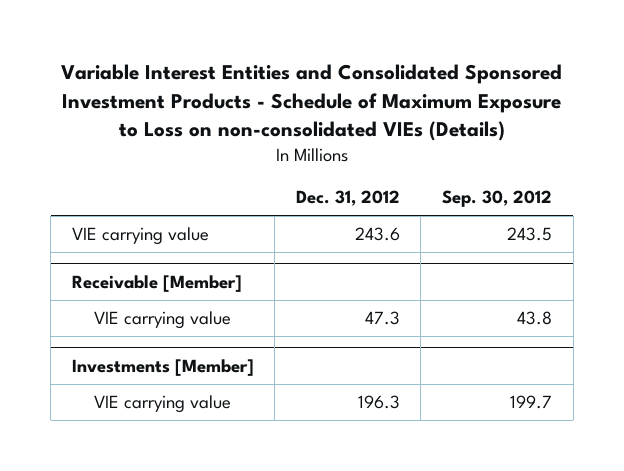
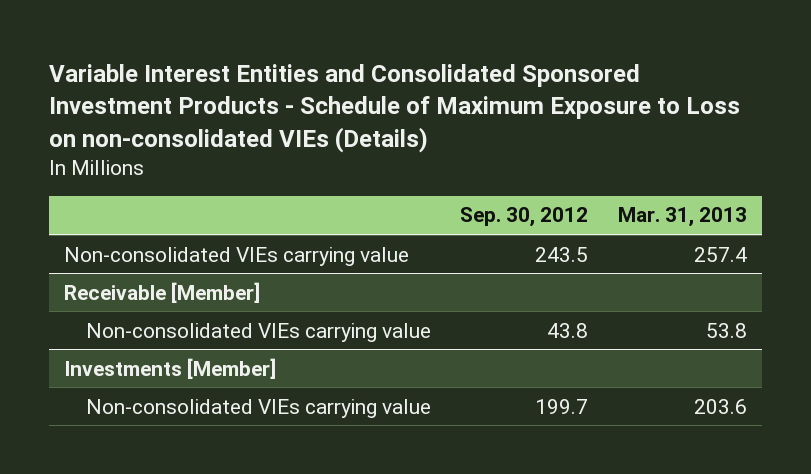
- | Dec. 31, 2012 | Sep. 30, 2012
+ | Sep. 30, 2012 | Mar. 31, 2013
- VIE carrying value | 243.6 | 243.5
+ Non-consolidated VIEs carrying value | 243.5 | 257.4
@ Receivable [Member]
- VIE carrying value | 47.3 | 43.8
+ Non-consolidated VIEs carrying value | 43.8 | 53.8
@ Investments [Member]
- VIE carrying value | 196.3 | 199.7
+ Non-consolidated VIEs carrying value | 199.7 | 203.6

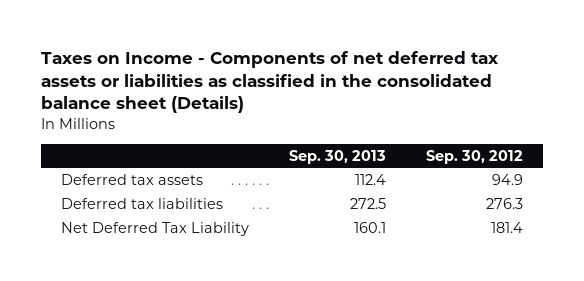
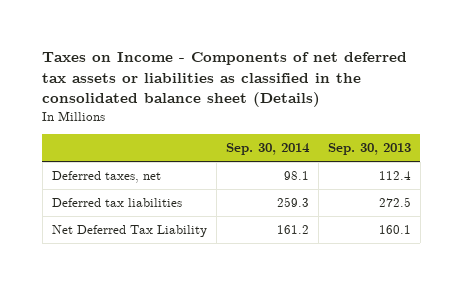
- | Sep. 30, 2013 | Sep. 30, 2012
+ | Sep. 30, 2014 | Sep. 30, 2013
- Deferred tax assets | 112.4 | 94.9
+ Deferred taxes, net | 98.1 | 112.4

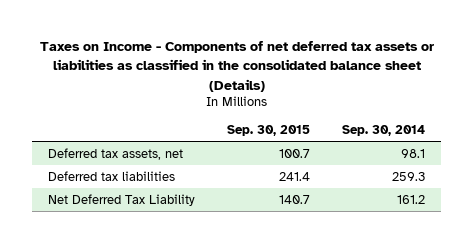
- | Sep. 30, 2014 | Sep. 30, 2013
+ | Sep. 30, 2015 | Sep. 30, 2014
- Deferred taxes, net | 98.1 | 112.4
+ Deferred tax assets, net | 100.7 | 98.1

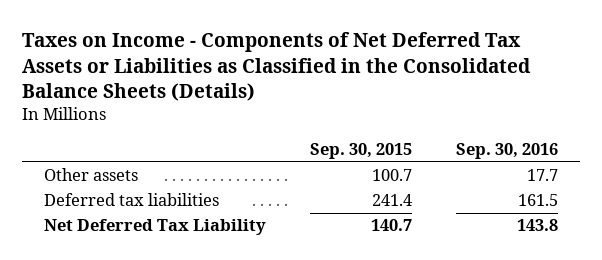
- Taxes on Income - Components of net deferred tax assets or liabilities as classified in the consolidated balance sheet (Details)
+ Taxes on Income - Components of Net Deferred Tax Assets or Liabilities as Classified in the Consolidated Balance Sheets (Details)
- | Sep. 30, 2015 | Sep. 30, 2014
+ | Sep. 30, 2015 | Sep. 30, 2016
- Deferred tax assets, net | 100.7 | 98.1
+ Other assets | 100.7 | 17.7

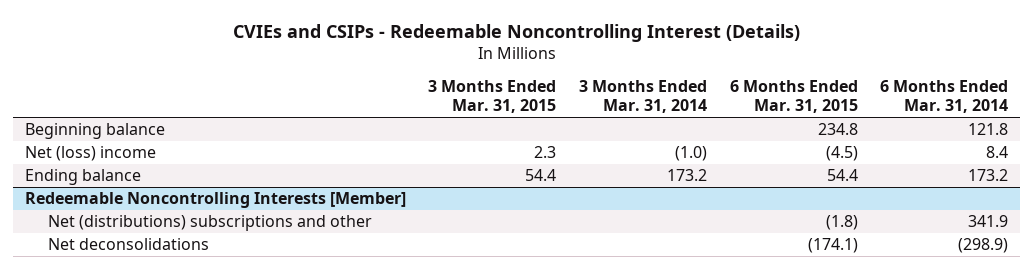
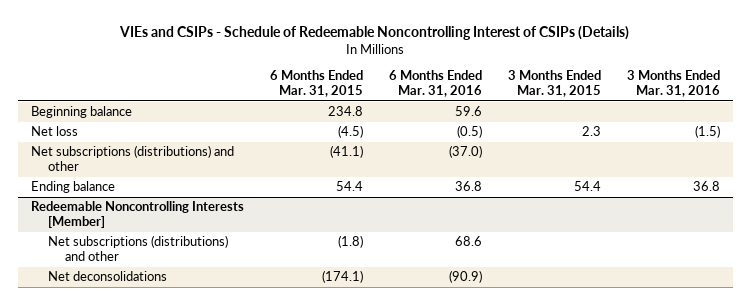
- CVIEs and CSIPs - Redeemable Noncontrolling Interest (Details)
+ VIEs and CSIPs - Schedule of Redeemable Noncontrolling Interest of CSIPs (Details)
- | 3 Months Ended Mar. 31, 2015 | 3 Months Ended Mar. 31, 2014 | 6 Months Ended Mar. 31, 2015 | 6 Months Ended Mar. 31, 2014
+ | 6 Months Ended Mar. 31, 2015 | 6 Months Ended Mar. 31, 2016 | 3 Months Ended Mar. 31, 2015 | 3 Months Ended Mar. 31, 2016
- Net (loss) income | 2.3 | (1.0) | (4.5) | 8.4
+ Net loss | (4.5) | (0.5) | 2.3 | (1.5)
+ Net subscriptions (distributions) and other | (41.1) | (37.0) | |
@ Redeemable Noncontrolling Interests [Member]
- Net (distributions) subscriptions and other | | | (1.8) | 341.9
+ Net subscriptions (distributions) and other | (1.8) | 68.6 | |

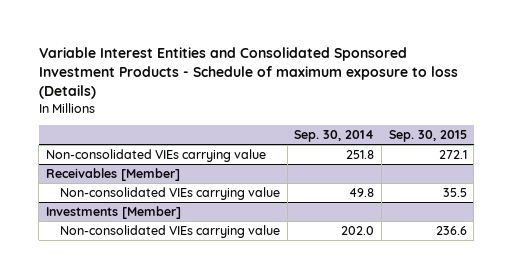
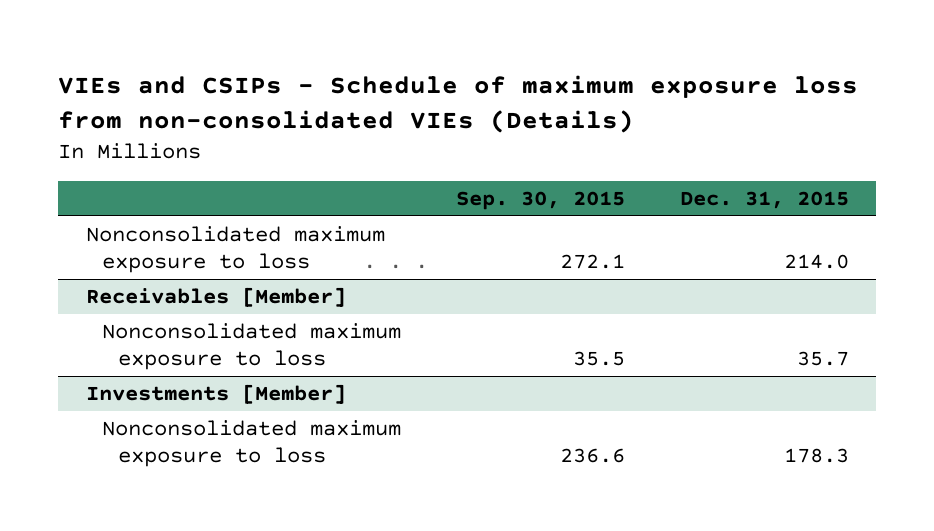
- Variable Interest Entities and Consolidated Sponsored Investment Products - Schedule of maximum exposure to loss (Details)
+ VIEs and CSIPs - Schedule of maximum exposure loss from non-consolidated VIEs (Details)
- | Sep. 30, 2014 | Sep. 30, 2015
+ | Sep. 30, 2015 | Dec. 31, 2015
- Non-consolidated VIEs carrying value | 251.8 | 272.1
+ Nonconsolidated maximum exposure to loss | 272.1 | 214.0
@ Receivables [Member]
- Non-consolidated VIEs carrying value | 49.8 | 35.5
+ Nonconsolidated maximum exposure to loss | 35.5 | 35.7
@ Investments [Member]
- Non-consolidated VIEs carrying value | 202.0 | 236.6
+ Nonconsolidated maximum exposure to loss | 236.6 | 178.3

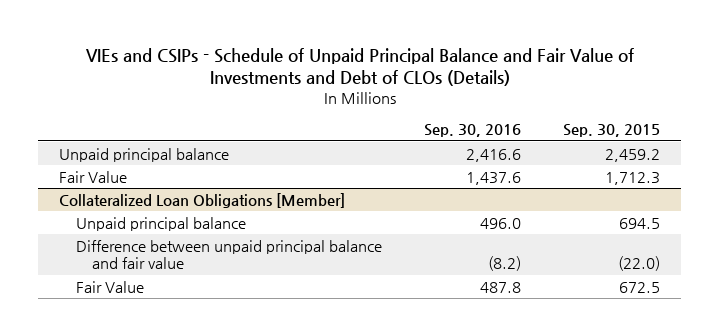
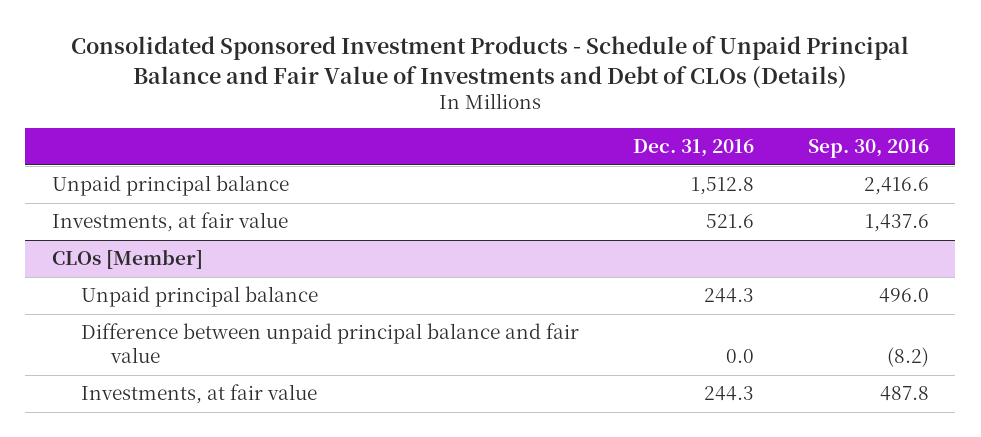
- VIEs and CSIPs - Schedule of Unpaid Principal Balance and Fair Value of Investments and Debt of CLOs (Details)
+ Consolidated Sponsored Investment Products - Schedule of Unpaid Principal Balance and Fair Value of Investments and Debt of CLOs (Details)
- | Sep. 30, 2016 | Sep. 30, 2015
+ | Dec. 31, 2016 | Sep. 30, 2016
- Fair Value | 1,437.6 | 1,712.3
- Collateralized Loan Obligations [Member]
+ Investments, at fair value | 521.6 | 1,437.6
+ CLOs [Member]
- Fair Value | 487.8 | 672.5
+ Investments, at fair value | 244.3 | 487.8

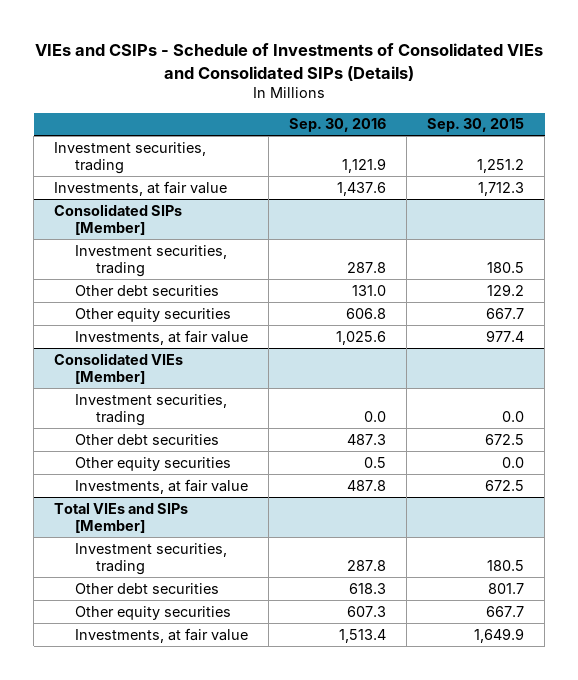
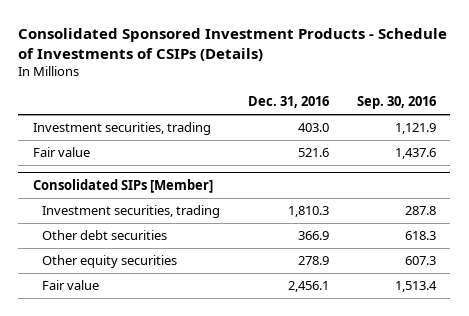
- VIEs and CSIPs - Schedule of Investments of Consolidated VIEs and Consolidated SIPs (Details)
+ Consolidated Sponsored Investment Products - Schedule of Investments of CSIPs (Details)
- | Sep. 30, 2016 | Sep. 30, 2015
+ | Dec. 31, 2016 | Sep. 30, 2016
- Investments, at fair value | 1,437.6 | 1,712.3
+ Fair value | 521.6 | 1,437.6
@ Consolidated SIPs [Member]
- Other debt securities | 131.0 | 129.2
- Other equity securities | 606.8 | 667.7
- Investments, at fair value | 1,025.6 | 977.4
- Consolidated VIEs [Member]
- Investment securities, trading | 0.0 | 0.0
- Other debt securities | 487.3 | 672.5
- Other equity securities | 0.5 | 0.0
- Investments, at fair value | 487.8 | 672.5
- Total VIEs and SIPs [Member]
- Investment securities, trading | 287.8 | 180.5
- Investments, at fair value | 1,513.4 | 1,649.9
@ Consolidated SIPs [Member]
+ Fair value | 2,456.1 | 1,513.4

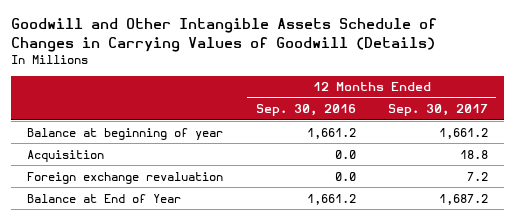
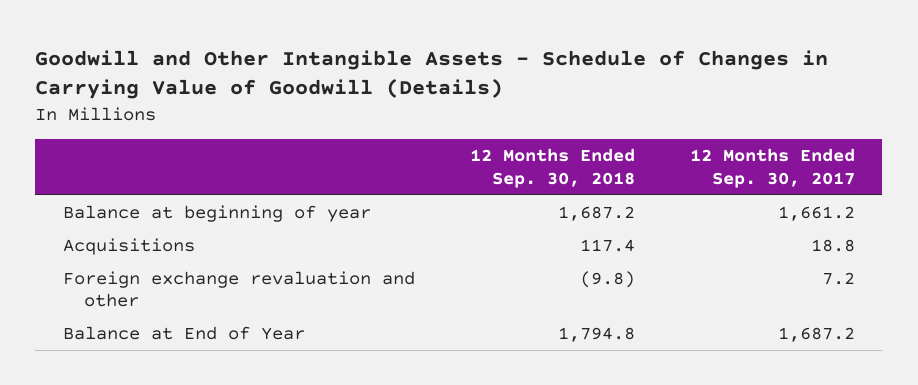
- Goodwill and Other Intangible Assets Schedule of Changes in Carrying Values of Goodwill (Details)
+ Goodwill and Other Intangible Assets - Schedule of Changes in Carrying Value of Goodwill (Details)
- | 12 Months Ended Sep. 30, 2016 | 12 Months Ended Sep. 30, 2017
+ | 12 Months Ended Sep. 30, 2018 | 12 Months Ended Sep. 30, 2017
- Acquisition | 0.0 | 18.8
- Foreign exchange revaluation | 0.0 | 7.2
+ Acquisitions | 117.4 | 18.8
+ Foreign exchange revaluation and other | (9.8) | 7.2

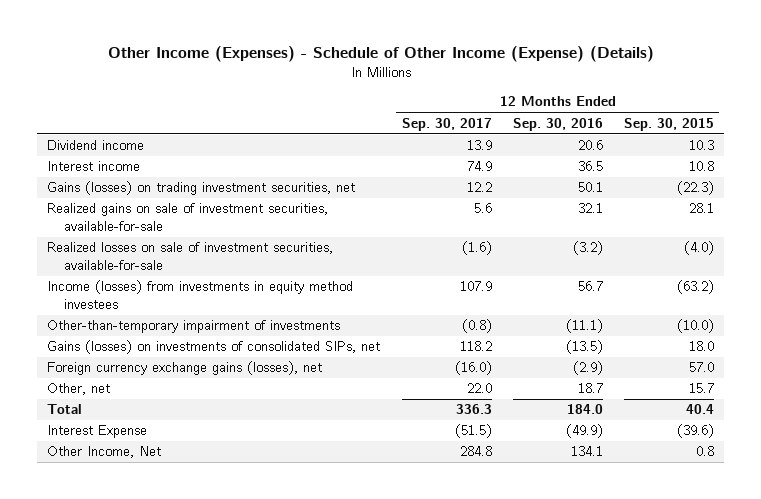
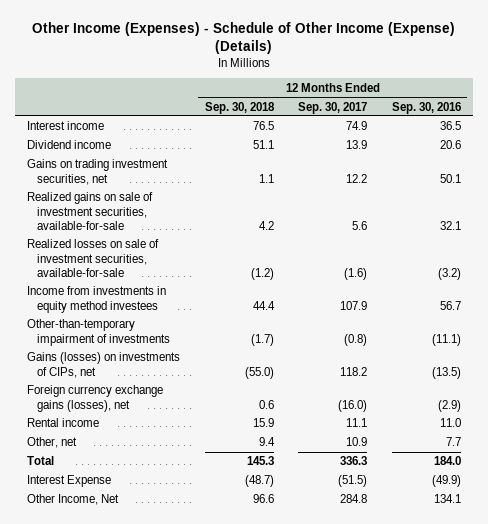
- | 12 Months Ended Sep. 30, 2017 | 12 Months Ended Sep. 30, 2016 | 12 Months Ended Sep. 30, 2015
+ | 12 Months Ended Sep. 30, 2018 | 12 Months Ended Sep. 30, 2017 | 12 Months Ended Sep. 30, 2016
- Gains (losses) on trading investment securities, net | 12.2 | 50.1 | (22.3)
moved down: Dividend income | 51.1 | 13.9 | 20.6
+ Gains on trading investment securities, net | 1.1 | 12.2 | 50.1
- Income (losses) from investments in equity method investees | 107.9 | 56.7 | (63.2)
+ Income from investments in equity method investees | 44.4 | 107.9 | 56.7
- Gains (losses) on investments of consolidated SIPs, net | 118.2 | (13.5) | 18.0
+ Gains (losses) on investments of CIPs, net | (55.0) | 118.2 | (13.5)
- Other, net | 22.0 | 18.7 | 15.7
+ Rental income | 15.9 | 11.1 | 11.0
+ Other, net | 9.4 | 10.9 | 7.7

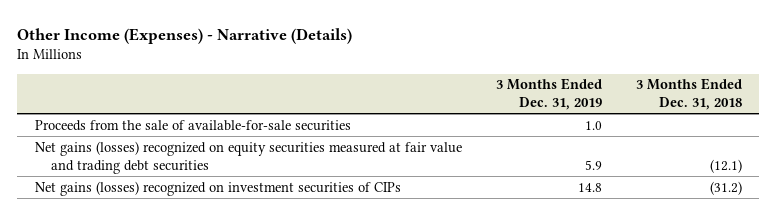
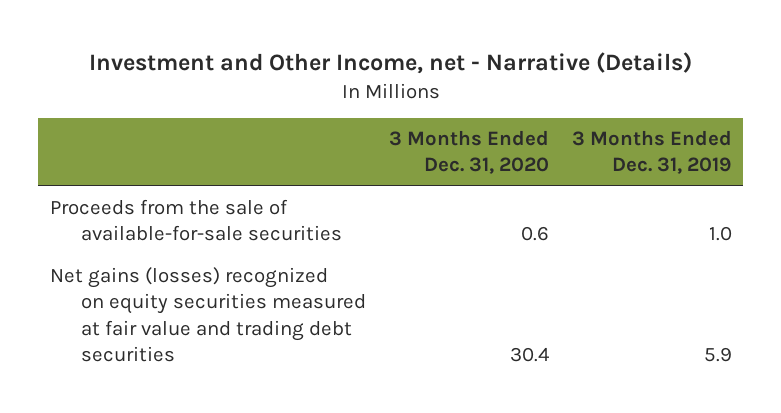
- Other Income (Expenses) - Narrative (Details)
+ Investment and Other Income, net - Narrative (Details)
- | 3 Months Ended Dec. 31, 2019 | 3 Months Ended Dec. 31, 2018
+ | 3 Months Ended Dec. 31, 2020 | 3 Months Ended Dec. 31, 2019
- Net gains (losses) recognized on investment securities of CIPs | 14.8 | (31.2)

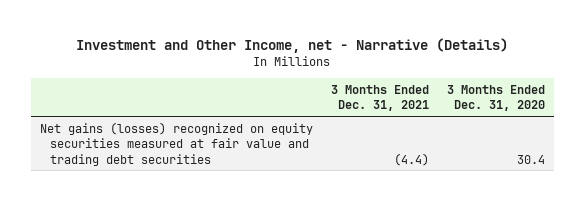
- | 3 Months Ended Dec. 31, 2020 | 3 Months Ended Dec. 31, 2019
+ | 3 Months Ended Dec. 31, 2021 | 3 Months Ended Dec. 31, 2020
- Proceeds from the sale of available-for-sale securities | 0.6 | 1.0

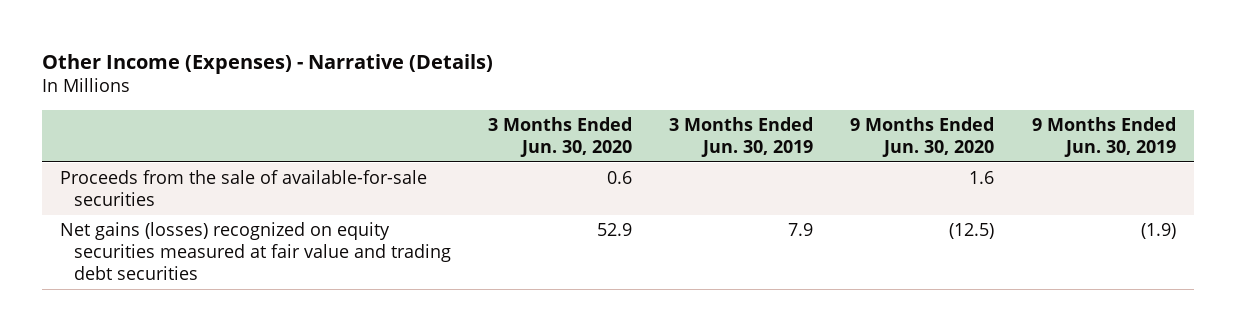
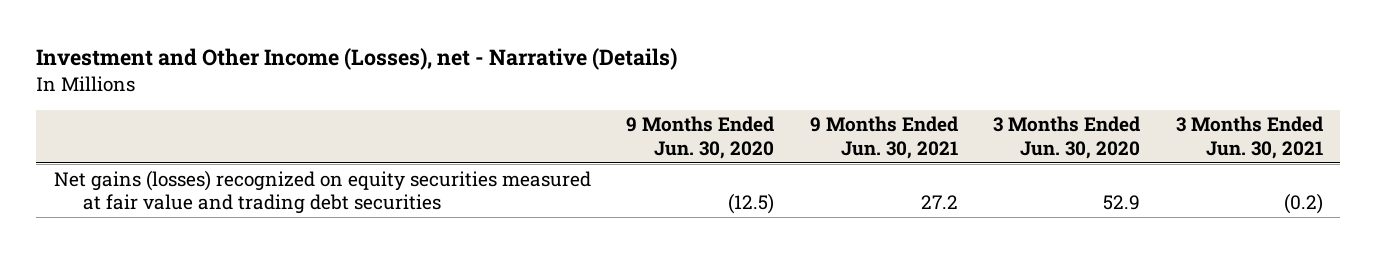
- Other Income (Expenses) - Narrative (Details)
+ Investment and Other Income (Losses), net - Narrative (Details)
- | 3 Months Ended Jun. 30, 2020 | 3 Months Ended Jun. 30, 2019 | 9 Months Ended Jun. 30, 2020 | 9 Months Ended Jun. 30, 2019
+ | 9 Months Ended Jun. 30, 2020 | 9 Months Ended Jun. 30, 2021 | 3 Months Ended Jun. 30, 2020 | 3 Months Ended Jun. 30, 2021
- Proceeds from the sale of available-for-sale securities | 0.6 | | 1.6 |

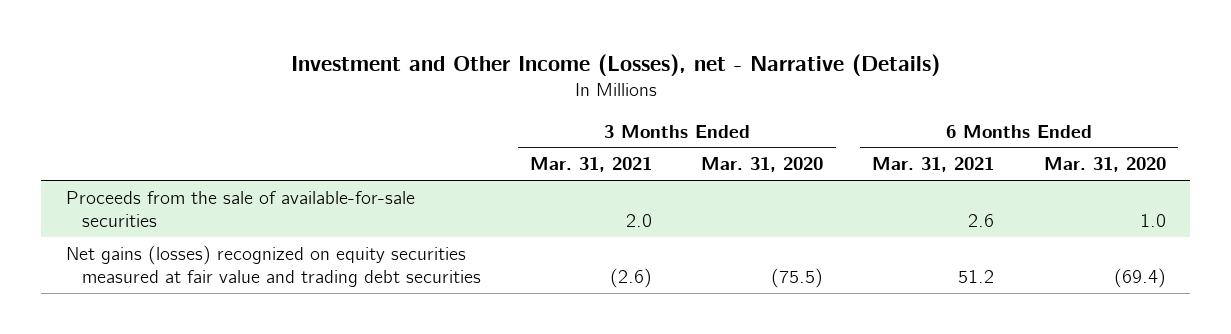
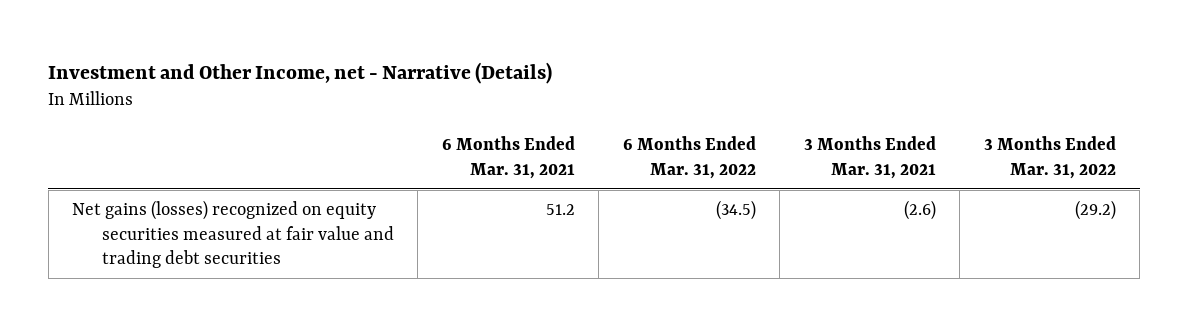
- Investment and Other Income (Losses), net - Narrative (Details)
+ Investment and Other Income, net - Narrative (Details)
- | 3 Months Ended Mar. 31, 2021 | 3 Months Ended Mar. 31, 2020 | 6 Months Ended Mar. 31, 2021 | 6 Months Ended Mar. 31, 2020
+ | 6 Months Ended Mar. 31, 2021 | 6 Months Ended Mar. 31, 2022 | 3 Months Ended Mar. 31, 2021 | 3 Months Ended Mar. 31, 2022
- Proceeds from the sale of available-for-sale securities | 2.0 | | 2.6 | 1.0

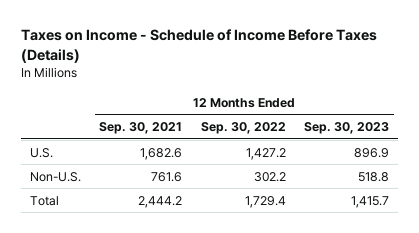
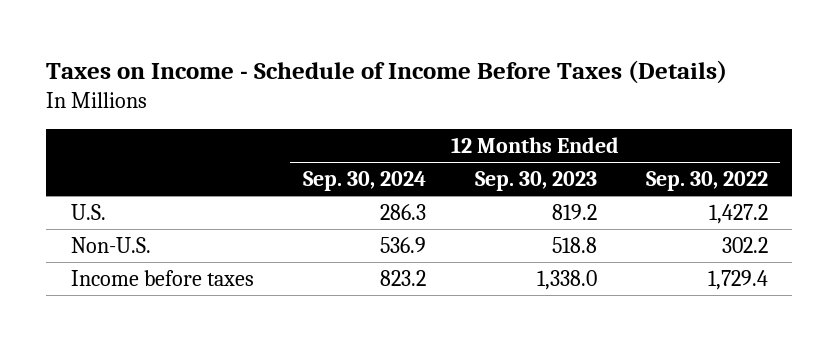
- | 12 Months Ended Sep. 30, 2021 | 12 Months Ended Sep. 30, 2022 | 12 Months Ended Sep. 30, 2023
+ | 12 Months Ended Sep. 30, 2024 | 12 Months Ended Sep. 30, 2023 | 12 Months Ended Sep. 30, 2022
- U.S. | 1,682.6 | 1,427.2 | 896.9
+ U.S. | 286.3 | 819.2 | 1,427.2
- Total | 2,444.2 | 1,729.4 | 1,415.7
+ Income before taxes | 823.2 | 1,338.0 | 1,729.4

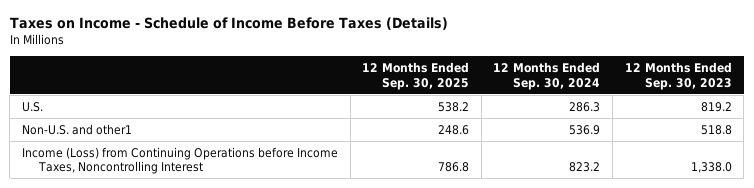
- | 12 Months Ended Sep. 30, 2024 | 12 Months Ended Sep. 30, 2023 | 12 Months Ended Sep. 30, 2022
+ | 12 Months Ended Sep. 30, 2025 | 12 Months Ended Sep. 30, 2024 | 12 Months Ended Sep. 30, 2023
- Non-U.S. | 536.9 | 518.8 | 302.2
- Income before taxes | 823.2 | 1,338.0 | 1,729.4
+ Non-U.S. and other1 | 248.6 | 536.9 | 518.8
+ Income (Loss) from Continuing Operations before Income Taxes, Noncontrolling Interest | 786.8 | 823.2 | 1,338.0

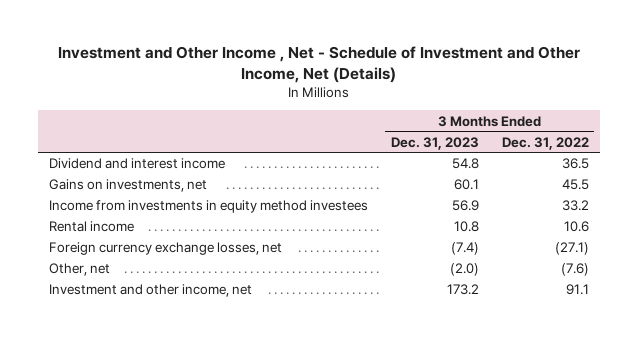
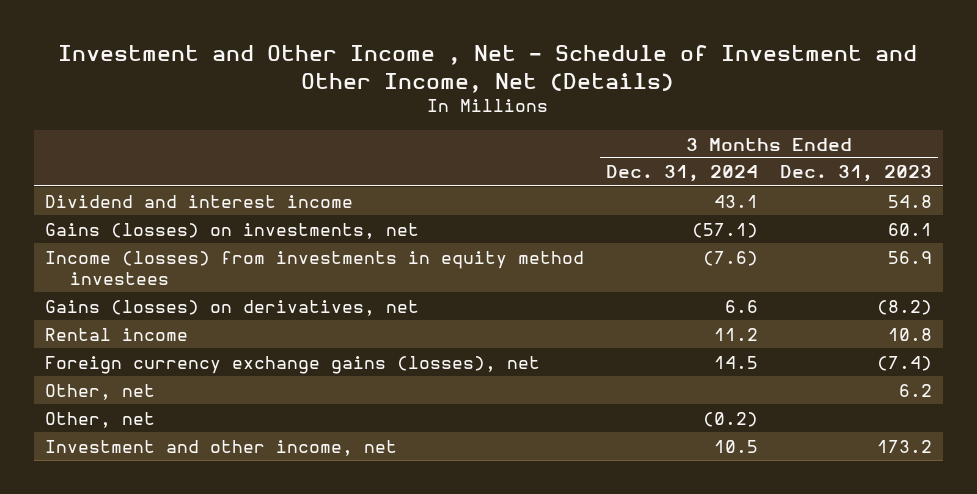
- | 3 Months Ended Dec. 31, 2023 | 3 Months Ended Dec. 31, 2022
+ | 3 Months Ended Dec. 31, 2024 | 3 Months Ended Dec. 31, 2023
- Gains on investments, net | 60.1 | 45.5
- Income from investments in equity method investees | 56.9 | 33.2
+ Gains (losses) on investments, net | (57.1) | 60.1
+ Income (losses) from investments in equity method investees | (7.6) | 56.9
+ Gains (losses) on derivatives, net | 6.6 | (8.2)
- Foreign currency exchange losses, net | (7.4) | (27.1)
- Other, net | (2.0) | (7.6)
+ Foreign currency exchange gains (losses), net | 14.5 | (7.4)
+ Other, net | | 6.2
+ Other, net | (0.2) |

